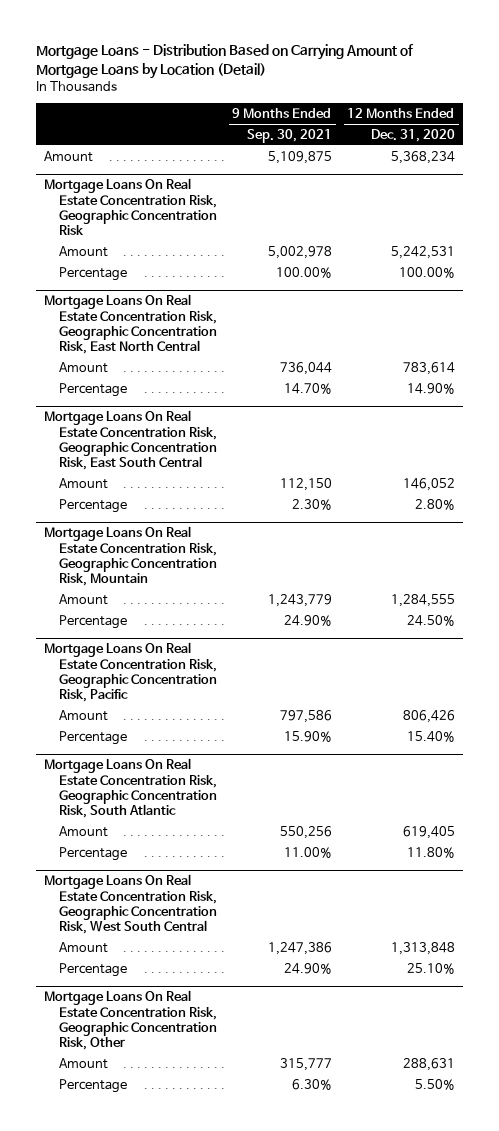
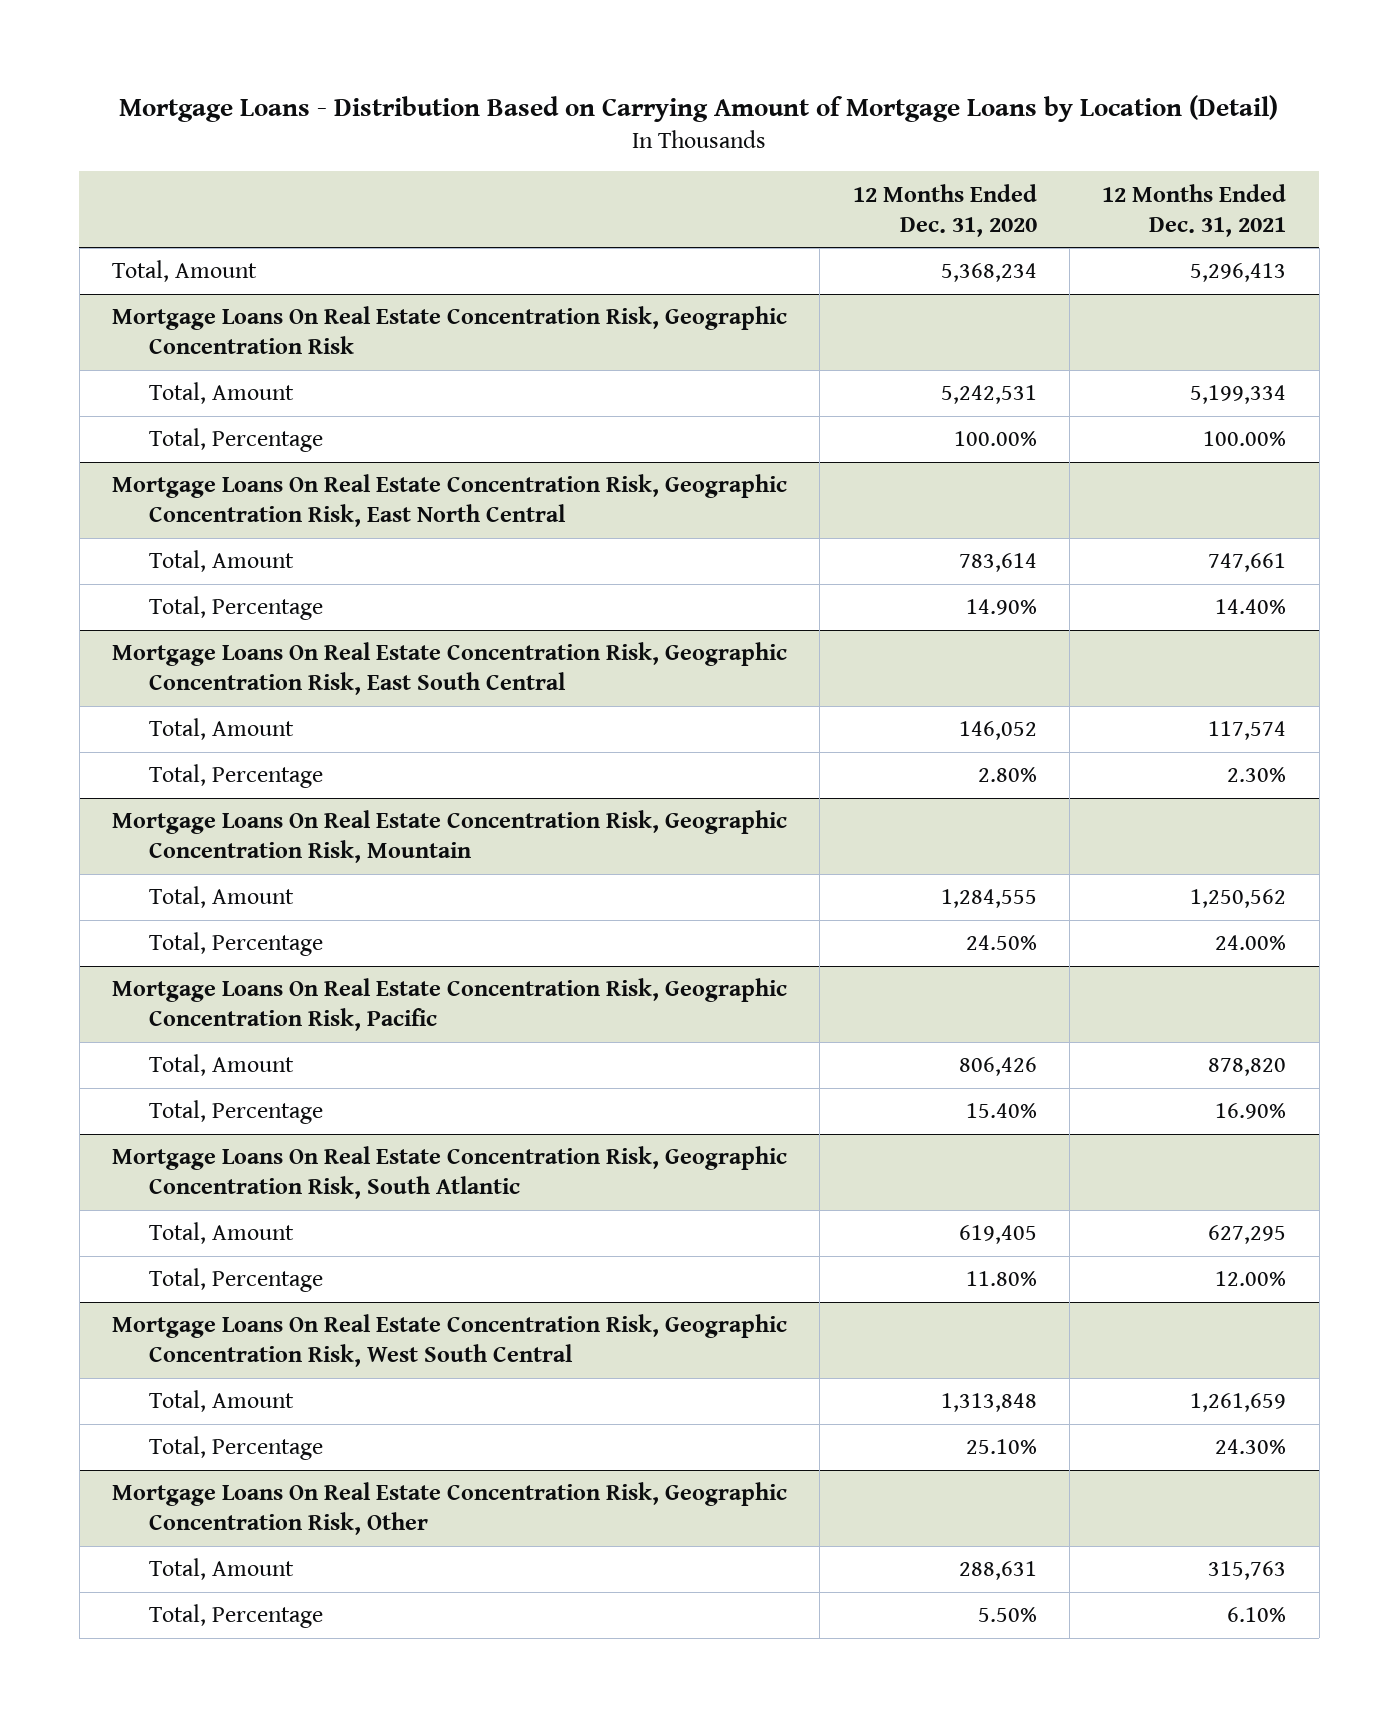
- | 9 Months Ended Sep. 30, 2021 | 12 Months Ended Dec. 31, 2020
+ | 12 Months Ended Dec. 31, 2020 | 12 Months Ended Dec. 31, 2021
- Amount | 5,109,875 | 5,368,234
+ Total, Amount | 5,368,234 | 5,296,413
@ Mortgage Loans On Real Estate Concentration Risk, Geographic Concentration Risk
- Amount | 5,002,978 | 5,242,531
- Percentage | 100.00% | 100.00%
+ Total, Amount | 5,242,531 | 5,199,334
+ Total, Percentage | 100.00% | 100.00%
@ Mortgage Loans On Real Estate Concentration Risk, Geographic Concentration Risk, East North Central
- Amount | 736,044 | 783,614
- Percentage | 14.70% | 14.90%
+ Total, Amount | 783,614 | 747,661
+ Total, Percentage | 14.90% | 14.40%
@ Mortgage Loans On Real Estate Concentration Risk, Geographic Concentration Risk, East South Central
- Amount | 112,150 | 146,052
- Percentage | 2.30% | 2.80%
+ Total, Amount | 146,052 | 117,574
+ Total, Percentage | 2.80% | 2.30%
@ Mortgage Loans On Real Estate Concentration Risk, Geographic Concentration Risk, Mountain
- Amount | 1,243,779 | 1,284,555
- Percentage | 24.90% | 24.50%
+ Total, Amount | 1,284,555 | 1,250,562
+ Total, Percentage | 24.50% | 24.00%
@ Mortgage Loans On Real Estate Concentration Risk, Geographic Concentration Risk, Pacific
- Amount | 797,586 | 806,426
- Percentage | 15.90% | 15.40%
+ Total, Amount | 806,426 | 878,820
+ Total, Percentage | 15.40% | 16.90%
@ Mortgage Loans On Real Estate Concentration Risk, Geographic Concentration Risk, South Atlantic
- Amount | 550,256 | 619,405
- Percentage | 11.00% | 11.80%
+ Total, Amount | 619,405 | 627,295
+ Total, Percentage | 11.80% | 12.00%
@ Mortgage Loans On Real Estate Concentration Risk, Geographic Concentration Risk, West South Central
- Amount | 1,247,386 | 1,313,848
- Percentage | 24.90% | 25.10%
+ Total, Amount | 1,313,848 | 1,261,659
+ Total, Percentage | 25.10% | 24.30%
@ Mortgage Loans On Real Estate Concentration Risk, Geographic Concentration Risk, Other
- Amount | 315,777 | 288,631
- Percentage | 6.30% | 5.50%
+ Total, Amount | 288,631 | 315,763
+ Total, Percentage | 5.50% | 6.10%

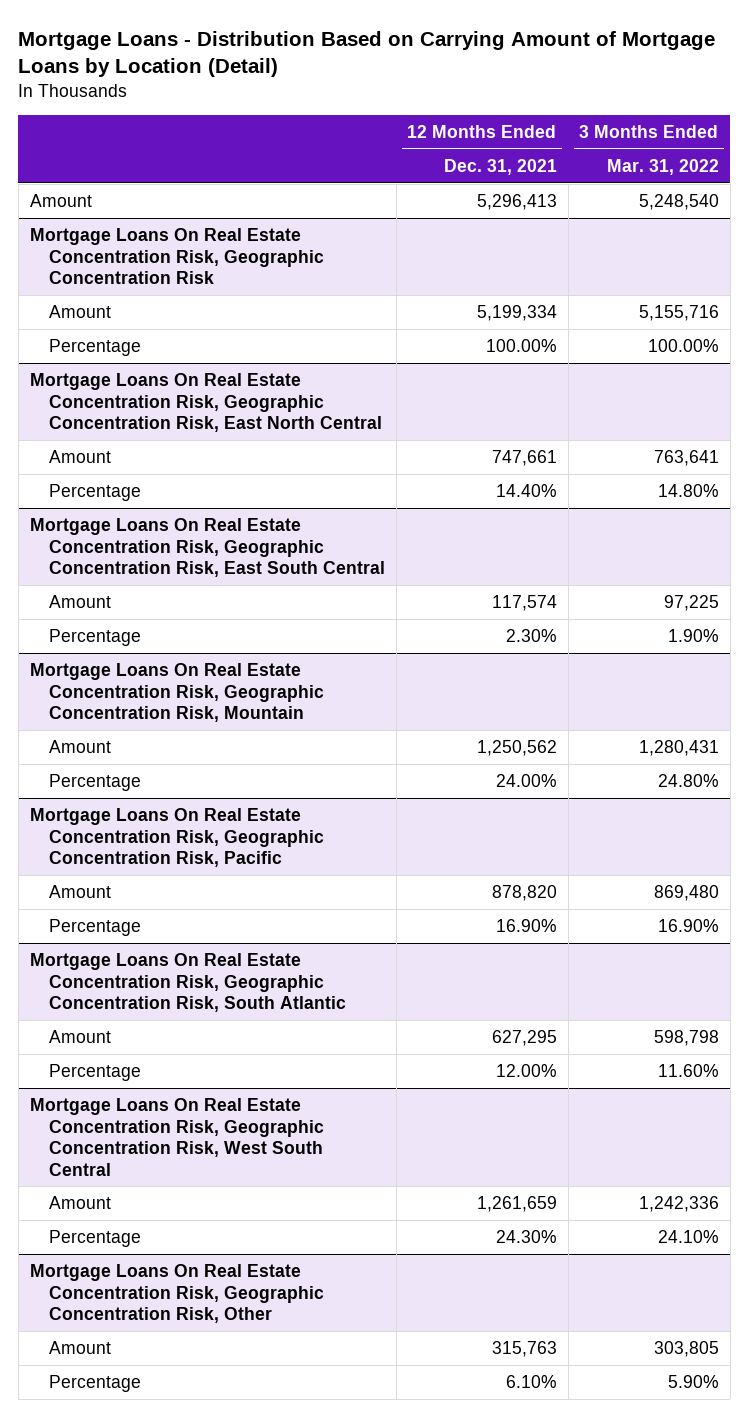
- | 12 Months Ended Dec. 31, 2020 | 12 Months Ended Dec. 31, 2021
+ | 12 Months Ended Dec. 31, 2021 | 3 Months Ended Mar. 31, 2022
- Total, Amount | 5,368,234 | 5,296,413
+ Amount | 5,296,413 | 5,248,540
@ Mortgage Loans On Real Estate Concentration Risk, Geographic Concentration Risk
- Total, Amount | 5,242,531 | 5,199,334
- Total, Percentage | 100.00% | 100.00%
+ Amount | 5,199,334 | 5,155,716
+ Percentage | 100.00% | 100.00%
@ Mortgage Loans On Real Estate Concentration Risk, Geographic Concentration Risk, East North Central
- Total, Amount | 783,614 | 747,661
- Total, Percentage | 14.90% | 14.40%
+ Amount | 747,661 | 763,641
+ Percentage | 14.40% | 14.80%
@ Mortgage Loans On Real Estate Concentration Risk, Geographic Concentration Risk, East South Central
- Total, Amount | 146,052 | 117,574
- Total, Percentage | 2.80% | 2.30%
+ Amount | 117,574 | 97,225
+ Percentage | 2.30% | 1.90%
@ Mortgage Loans On Real Estate Concentration Risk, Geographic Concentration Risk, Mountain
- Total, Amount | 1,284,555 | 1,250,562
- Total, Percentage | 24.50% | 24.00%
+ Amount | 1,250,562 | 1,280,431
+ Percentage | 24.00% | 24.80%
@ Mortgage Loans On Real Estate Concentration Risk, Geographic Concentration Risk, Pacific
- Total, Amount | 806,426 | 878,820
- Total, Percentage | 15.40% | 16.90%
+ Amount | 878,820 | 869,480
+ Percentage | 16.90% | 16.90%
@ Mortgage Loans On Real Estate Concentration Risk, Geographic Concentration Risk, South Atlantic
- Total, Amount | 619,405 | 627,295
- Total, Percentage | 11.80% | 12.00%
+ Amount | 627,295 | 598,798
+ Percentage | 12.00% | 11.60%
@ Mortgage Loans On Real Estate Concentration Risk, Geographic Concentration Risk, West South Central
- Total, Amount | 1,313,848 | 1,261,659
- Total, Percentage | 25.10% | 24.30%
+ Amount | 1,261,659 | 1,242,336
+ Percentage | 24.30% | 24.10%
@ Mortgage Loans On Real Estate Concentration Risk, Geographic Concentration Risk, Other
- Total, Amount | 288,631 | 315,763
- Total, Percentage | 5.50% | 6.10%
+ Amount | 315,763 | 303,805
+ Percentage | 6.10% | 5.90%

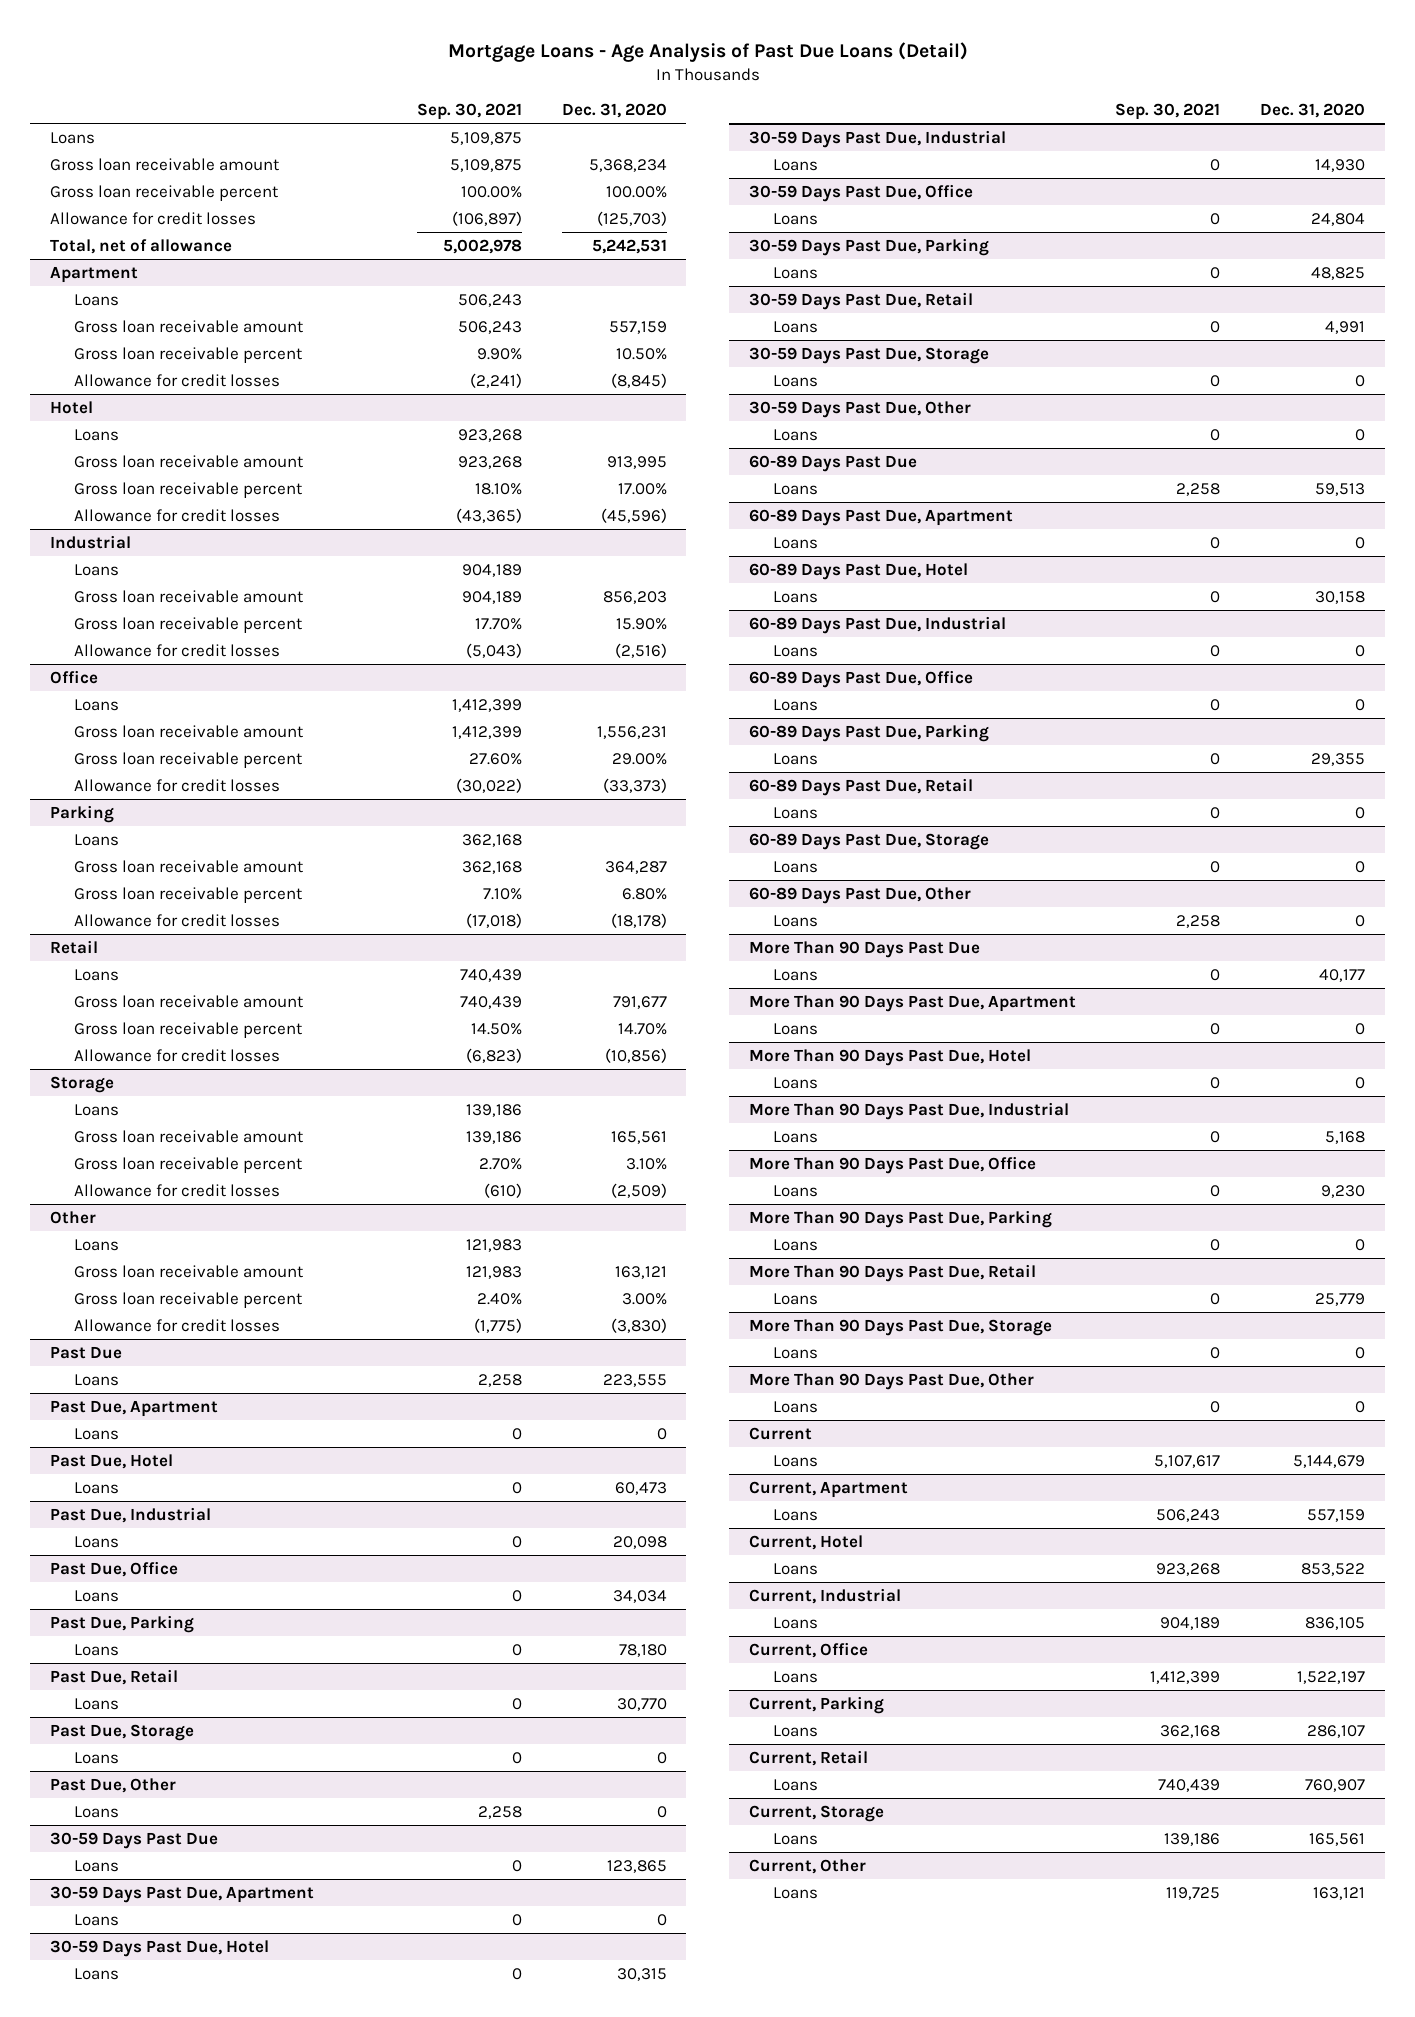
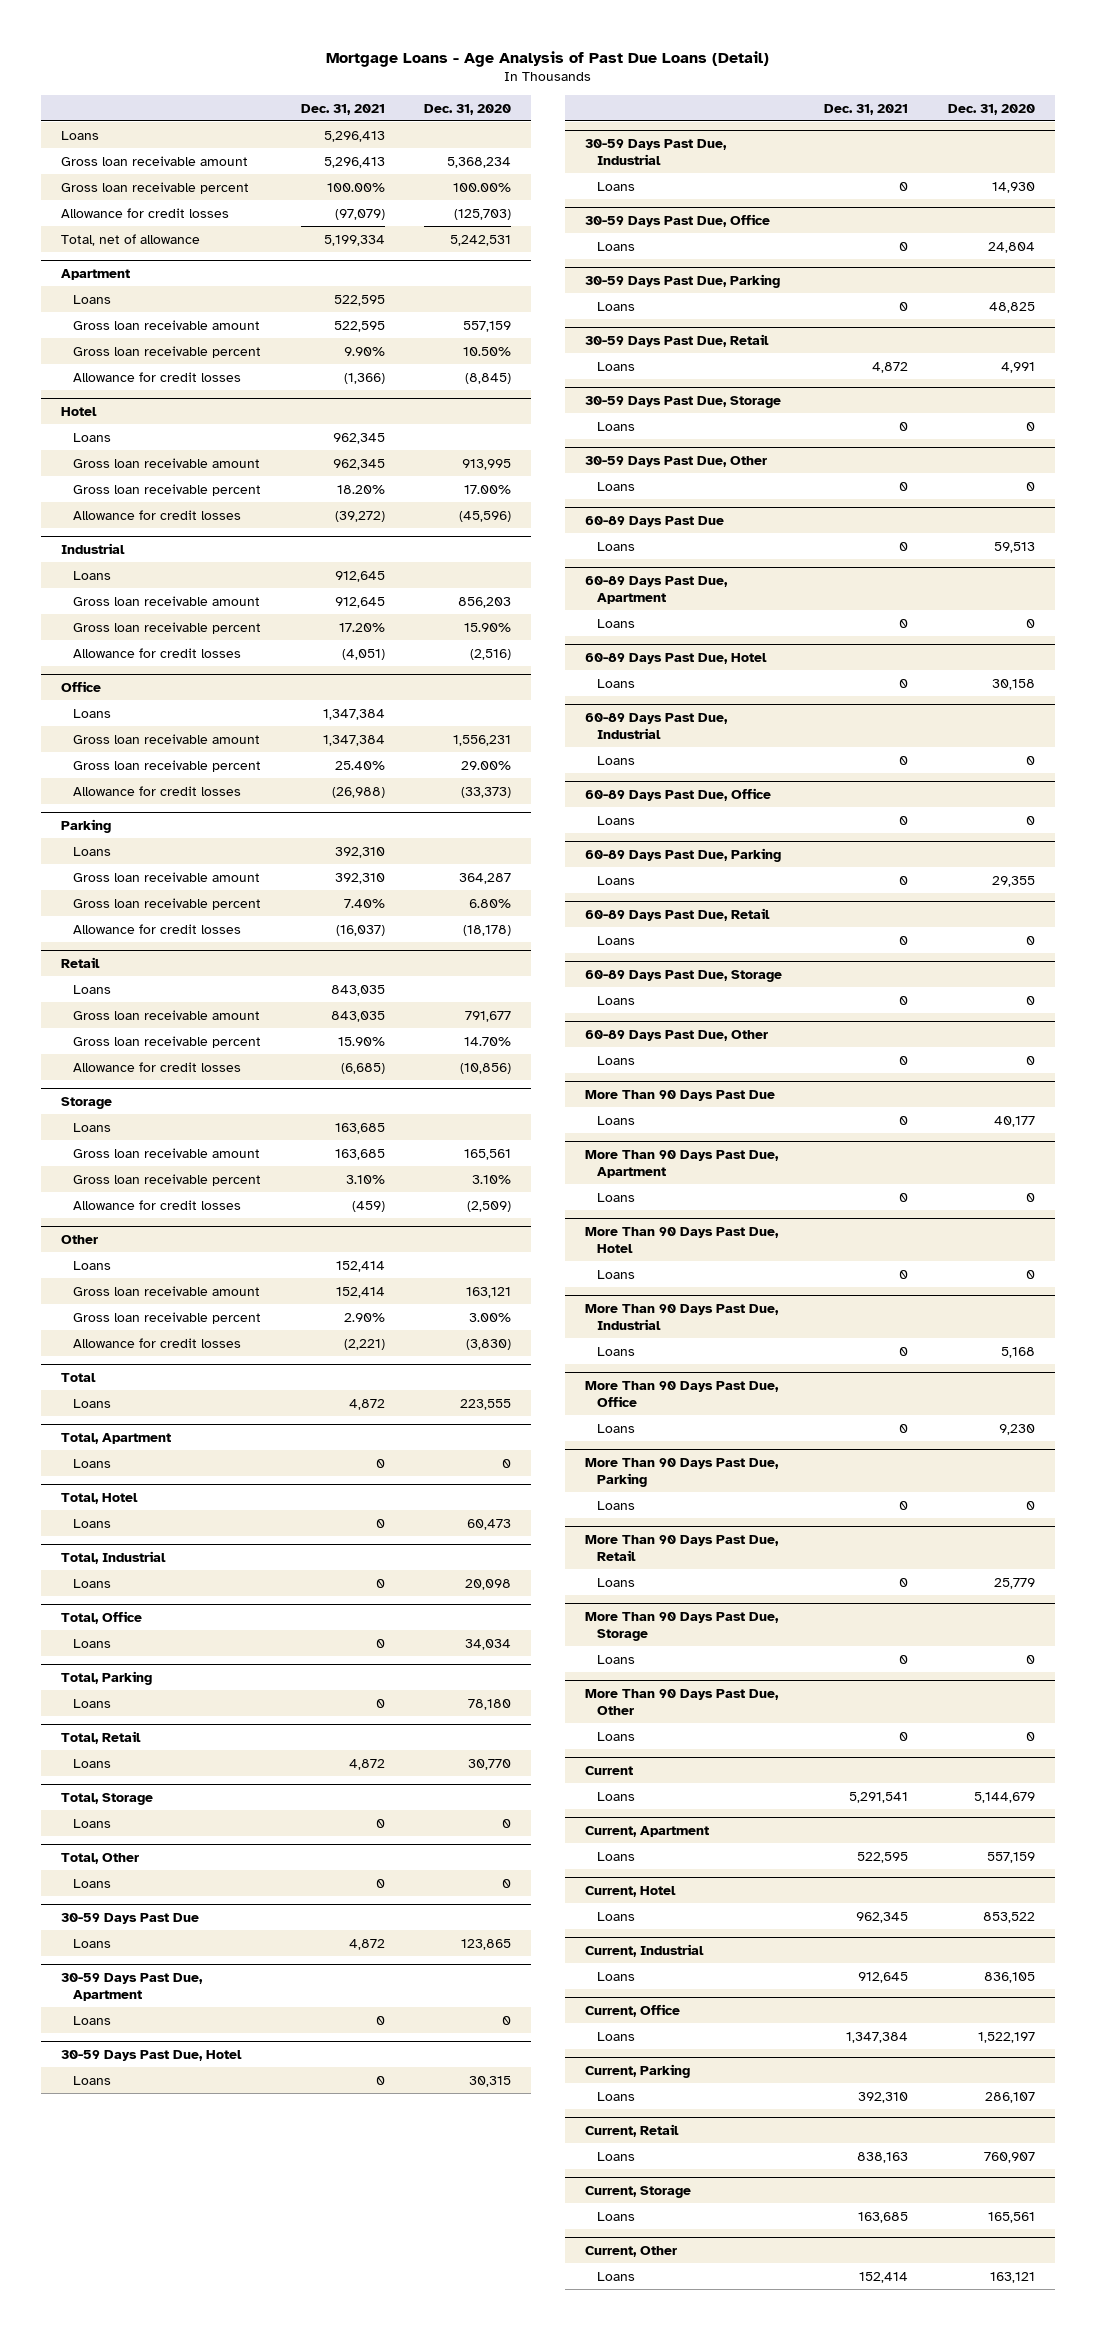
- | Sep. 30, 2021 | Dec. 31, 2020
+ | Dec. 31, 2021 | Dec. 31, 2020
- Past Due
+ Total
- Past Due, Apartment
+ Total, Apartment
- Past Due, Hotel
+ Total, Hotel
- Past Due, Industrial
+ Total, Industrial
- Past Due, Office
+ Total, Office
- Past Due, Parking
+ Total, Parking
- Past Due, Retail
+ Total, Retail
- Past Due, Storage
+ Total, Storage
- Past Due, Other
+ Total, Other

